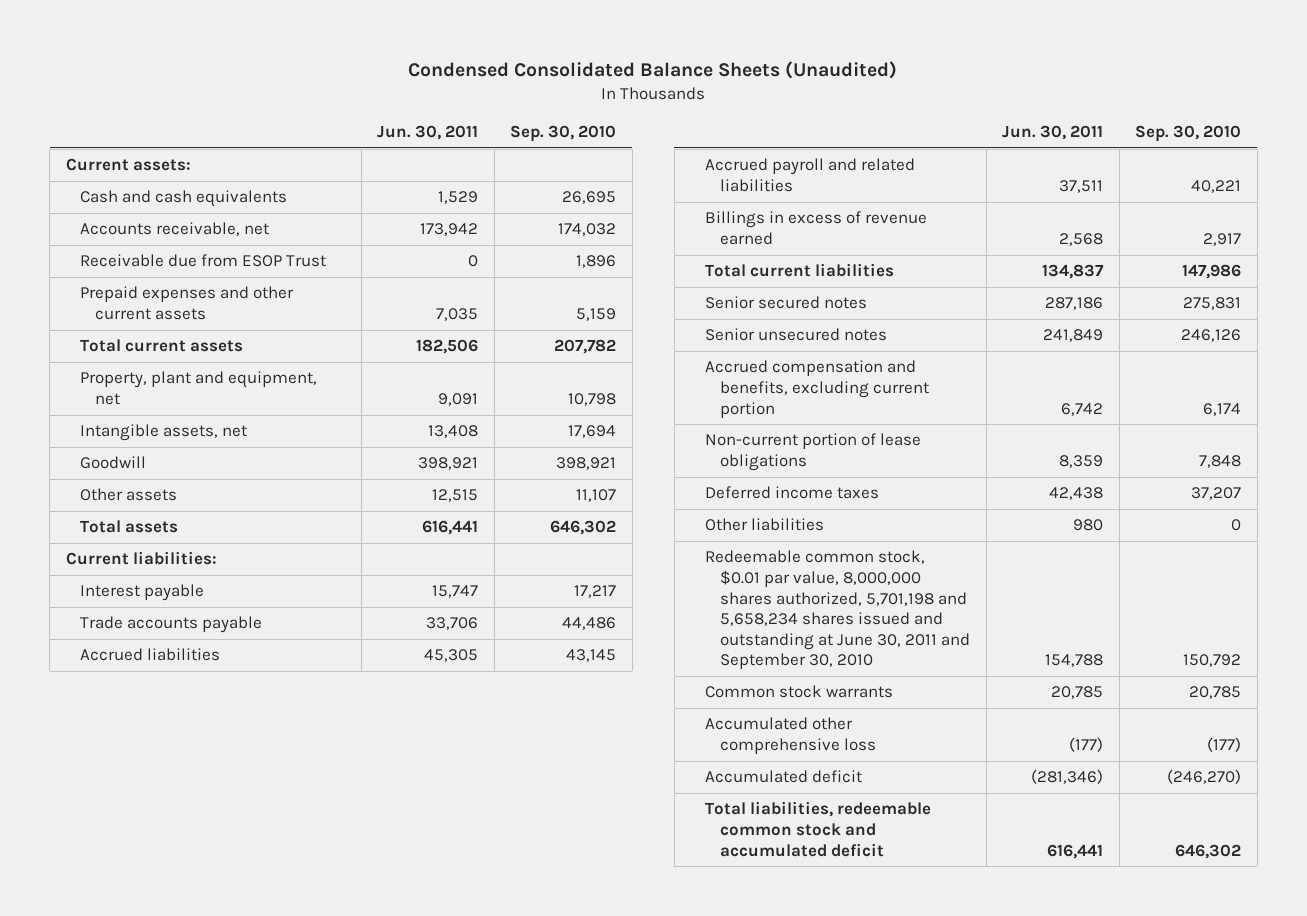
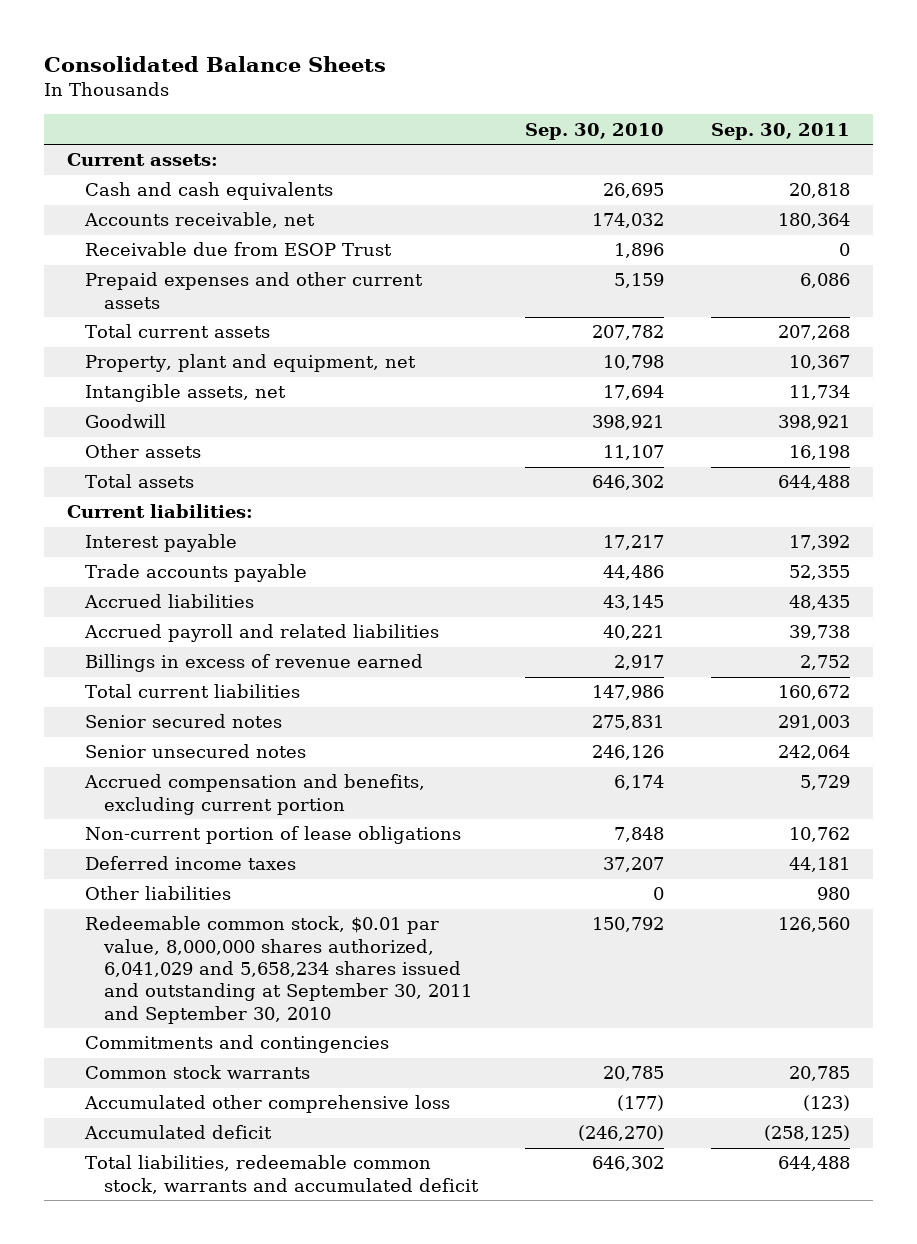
- Condensed Consolidated Balance Sheets (Unaudited)
+ Consolidated Balance Sheets
- | Jun. 30, 2011 | Sep. 30, 2010
+ | Sep. 30, 2010 | Sep. 30, 2011
- Redeemable common stock, $0.01 par value, 8,000,000 shares authorized, 5,701,198 and 5,658,234 shares issued and outstanding at June 30, 2011 and September 30, 2010 | 154,788 | 150,792
+ Redeemable common stock, $0.01 par value, 8,000,000 shares authorized, 6,041,029 and 5,658,234 shares issued and outstanding at September 30, 2011 and September 30, 2010 | 150,792 | 126,560
+ Commitments and contingencies
- Total liabilities, redeemable common stock and accumulated deficit | 616,441 | 646,302
+ Total liabilities, redeemable common stock, warrants and accumulated deficit | 646,302 | 644,488

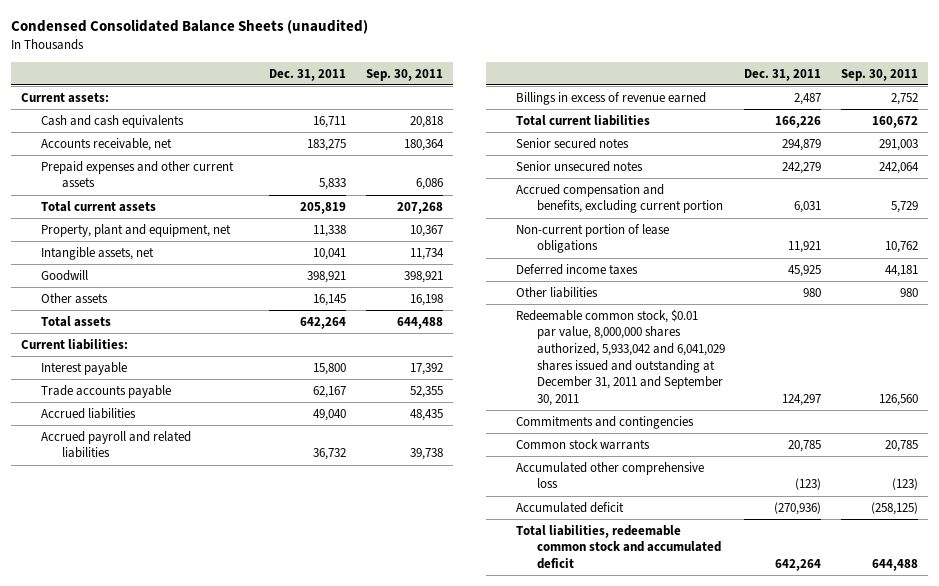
- Consolidated Balance Sheets
+ Condensed Consolidated Balance Sheets (unaudited)
- | Sep. 30, 2010 | Sep. 30, 2011
+ | Dec. 31, 2011 | Sep. 30, 2011
- Receivable due from ESOP Trust | 1,896 | 0
- Redeemable common stock, $0.01 par value, 8,000,000 shares authorized, 6,041,029 and 5,658,234 shares issued and outstanding at September 30, 2011 and September 30, 2010 | 150,792 | 126,560
+ Redeemable common stock, $0.01 par value, 8,000,000 shares authorized, 5,933,042 and 6,041,029 shares issued and outstanding at December 31, 2011 and September 30, 2011 | 124,297 | 126,560
- Total liabilities, redeemable common stock, warrants and accumulated deficit | 646,302 | 644,488
+ Total liabilities, redeemable common stock and accumulated deficit | 642,264 | 644,488

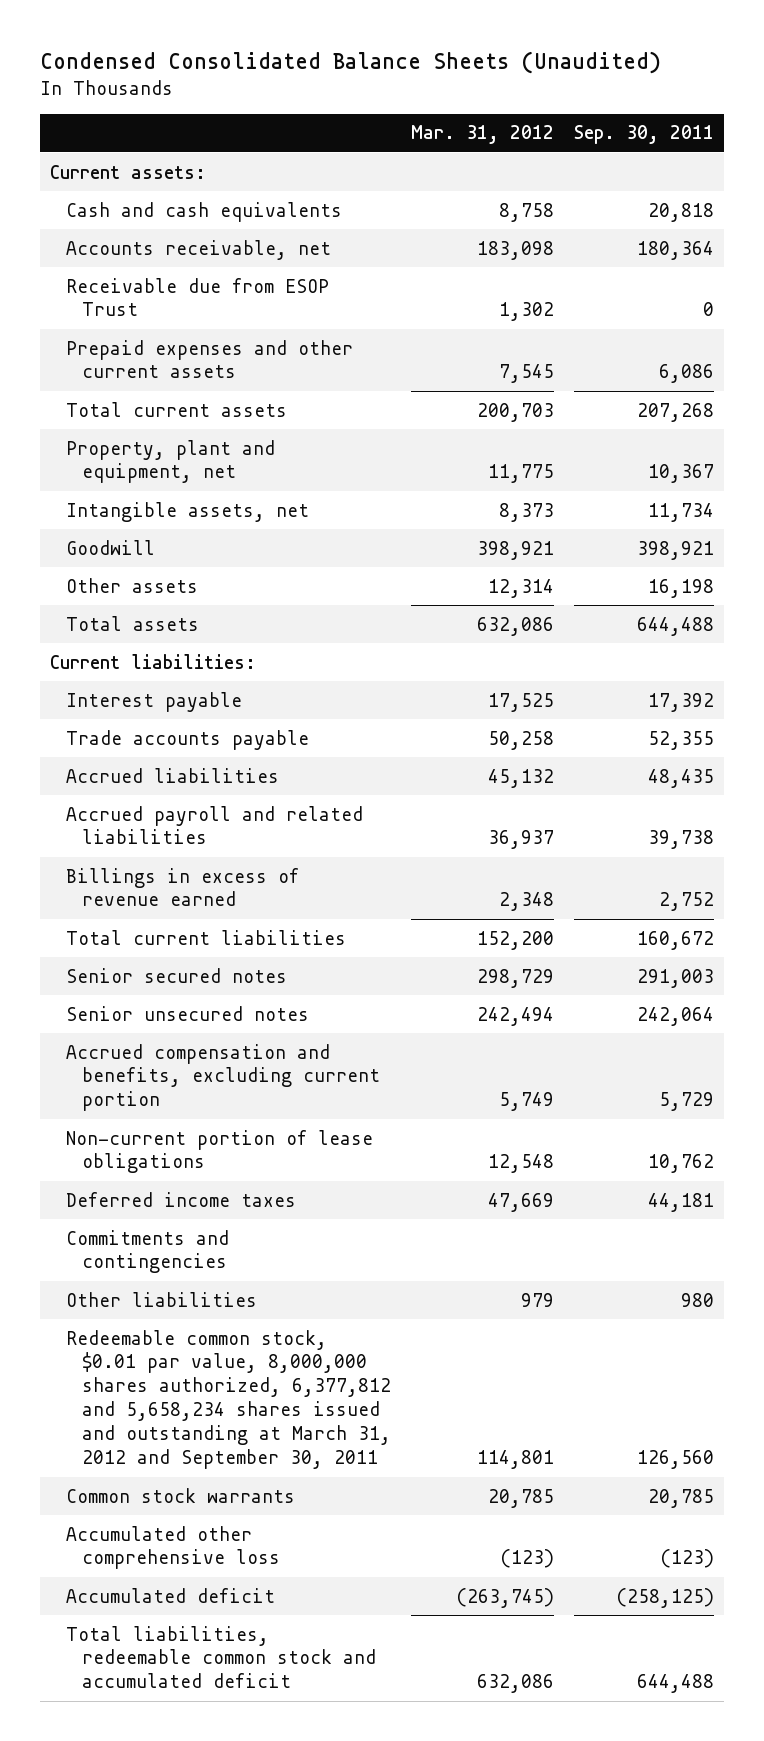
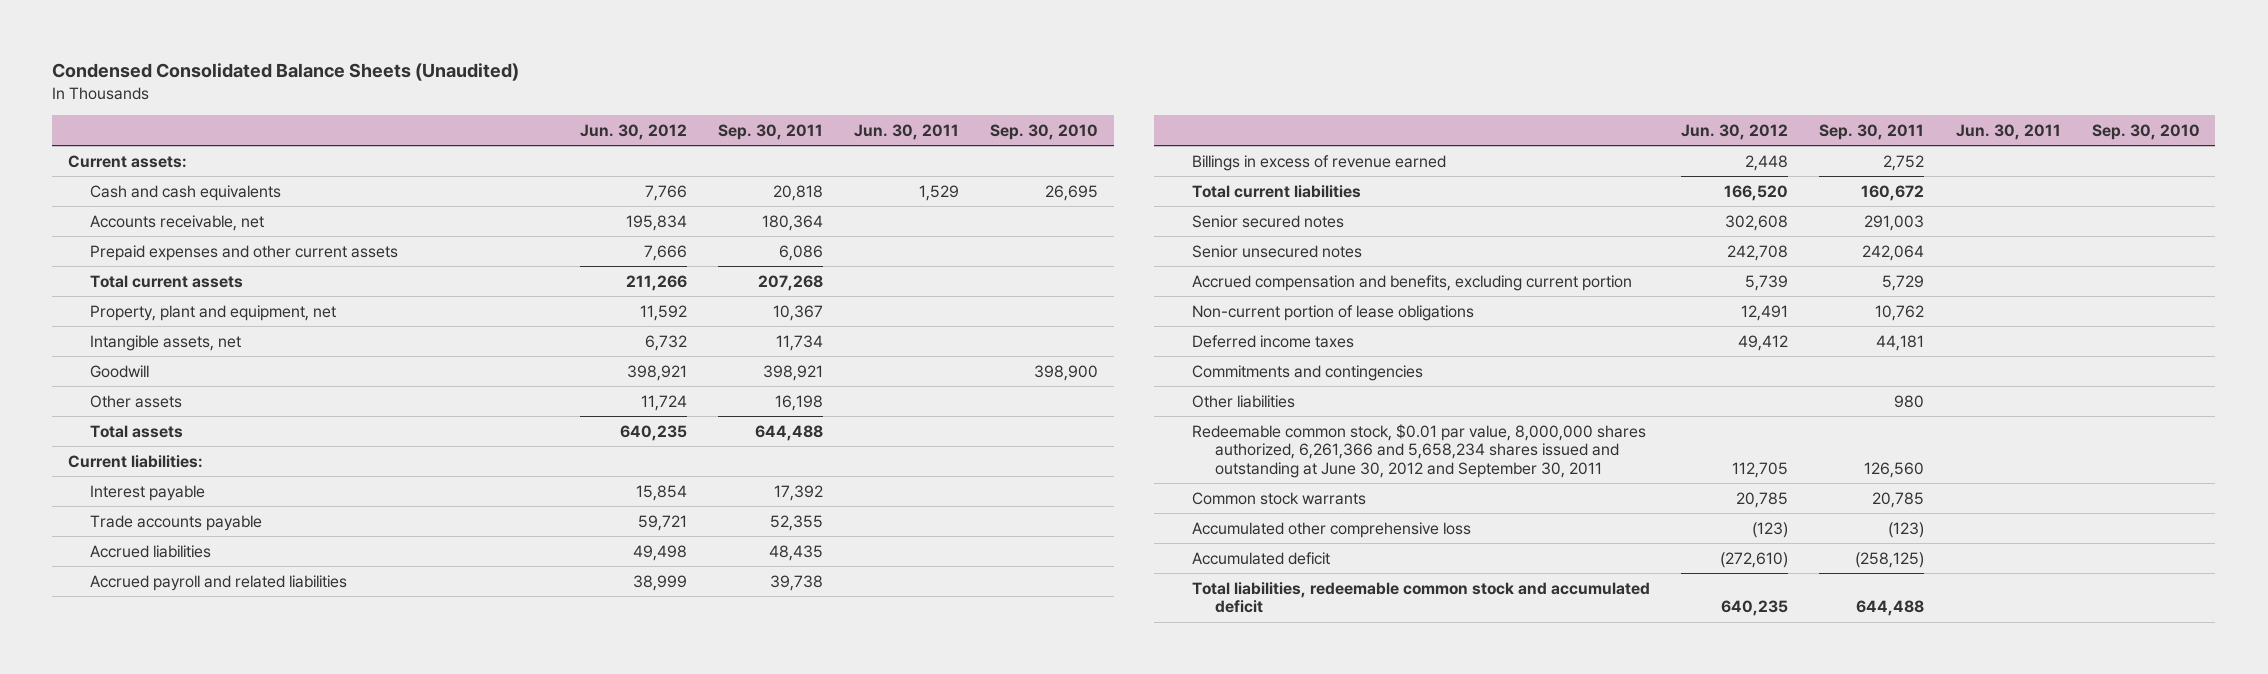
- | Mar. 31, 2012 | Sep. 30, 2011
+ | Jun. 30, 2012 | Sep. 30, 2011 | Jun. 30, 2011 | Sep. 30, 2010
- Receivable due from ESOP Trust | 1,302 | 0
- Redeemable common stock, $0.01 par value, 8,000,000 shares authorized, 6,377,812 and 5,658,234 shares issued and outstanding at March 31, 2012 and September 30, 2011 | 114,801 | 126,560
+ Redeemable common stock, $0.01 par value, 8,000,000 shares authorized, 6,261,366 and 5,658,234 shares issued and outstanding at June 30, 2012 and September 30, 2011 | 112,705 | 126,560 | |

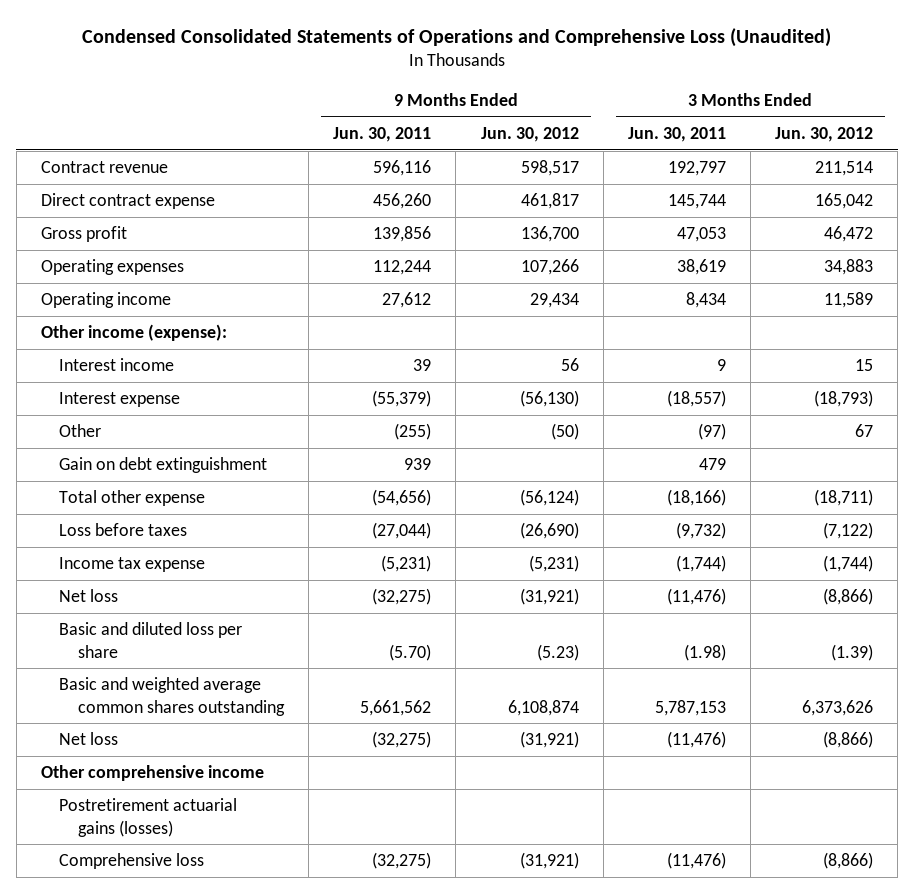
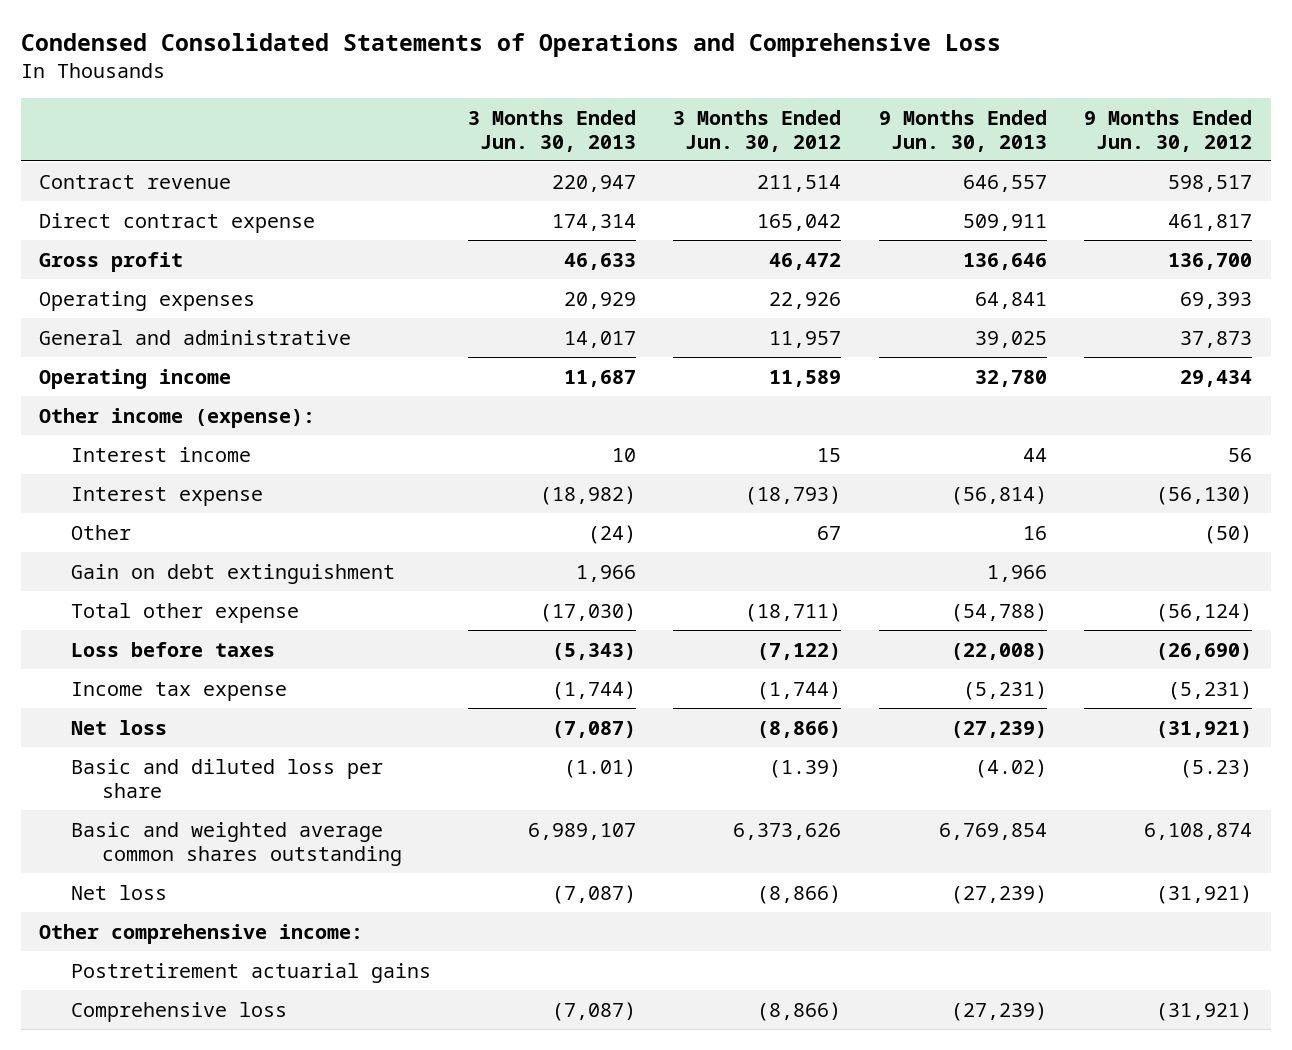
- Condensed Consolidated Statements of Operations and Comprehensive Loss (Unaudited)
+ Condensed Consolidated Statements of Operations and Comprehensive Loss
- | 9 Months Ended Jun. 30, 2011 | 9 Months Ended Jun. 30, 2012 | 3 Months Ended Jun. 30, 2011 | 3 Months Ended Jun. 30, 2012
+ | 3 Months Ended Jun. 30, 2013 | 3 Months Ended Jun. 30, 2012 | 9 Months Ended Jun. 30, 2013 | 9 Months Ended Jun. 30, 2012
- Operating expenses | 112,244 | 107,266 | 38,619 | 34,883
+ Operating expenses | 20,929 | 22,926 | 64,841 | 69,393
+ General and administrative | 14,017 | 11,957 | 39,025 | 37,873
- Other comprehensive income
- Postretirement actuarial gains (losses)
+ Other comprehensive income:
+ Postretirement actuarial gains

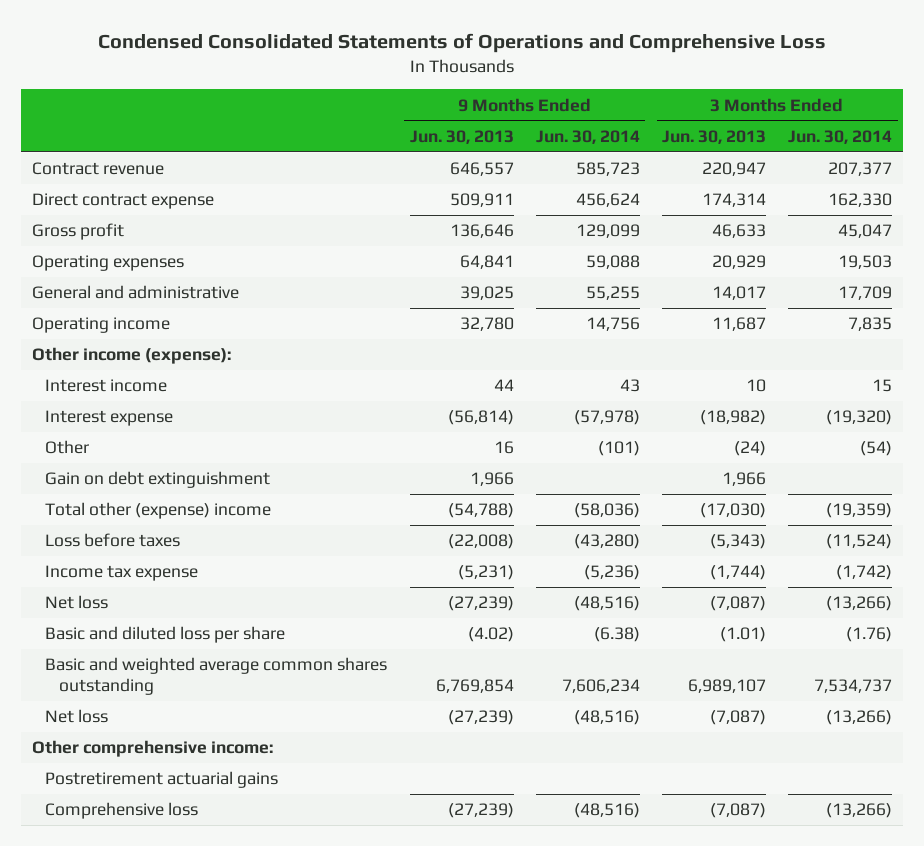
- | 3 Months Ended Jun. 30, 2013 | 3 Months Ended Jun. 30, 2012 | 9 Months Ended Jun. 30, 2013 | 9 Months Ended Jun. 30, 2012
+ | 9 Months Ended Jun. 30, 2013 | 9 Months Ended Jun. 30, 2014 | 3 Months Ended Jun. 30, 2013 | 3 Months Ended Jun. 30, 2014
- Total other expense | (17,030) | (18,711) | (54,788) | (56,124)
+ Total other (expense) income | (54,788) | (58,036) | (17,030) | (19,359)

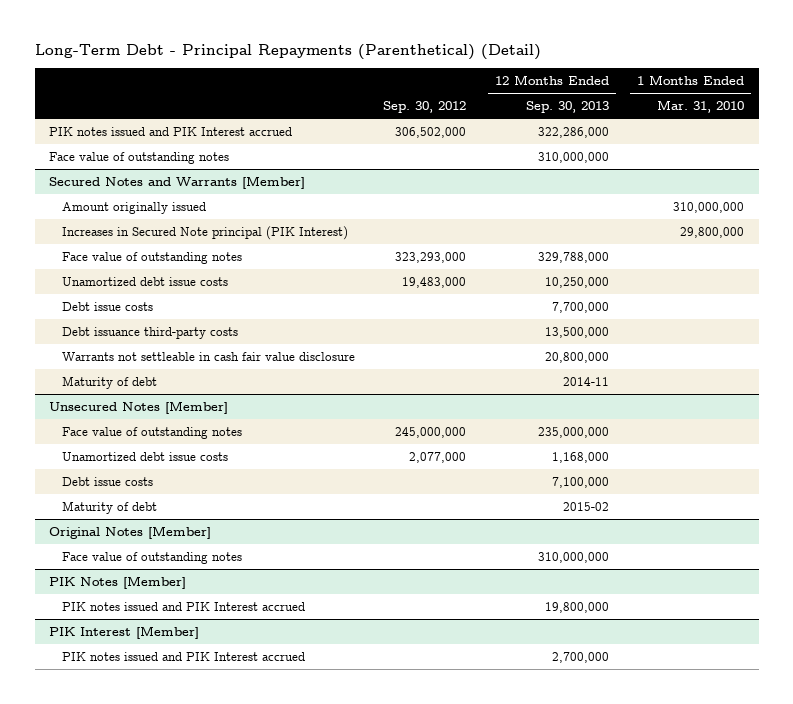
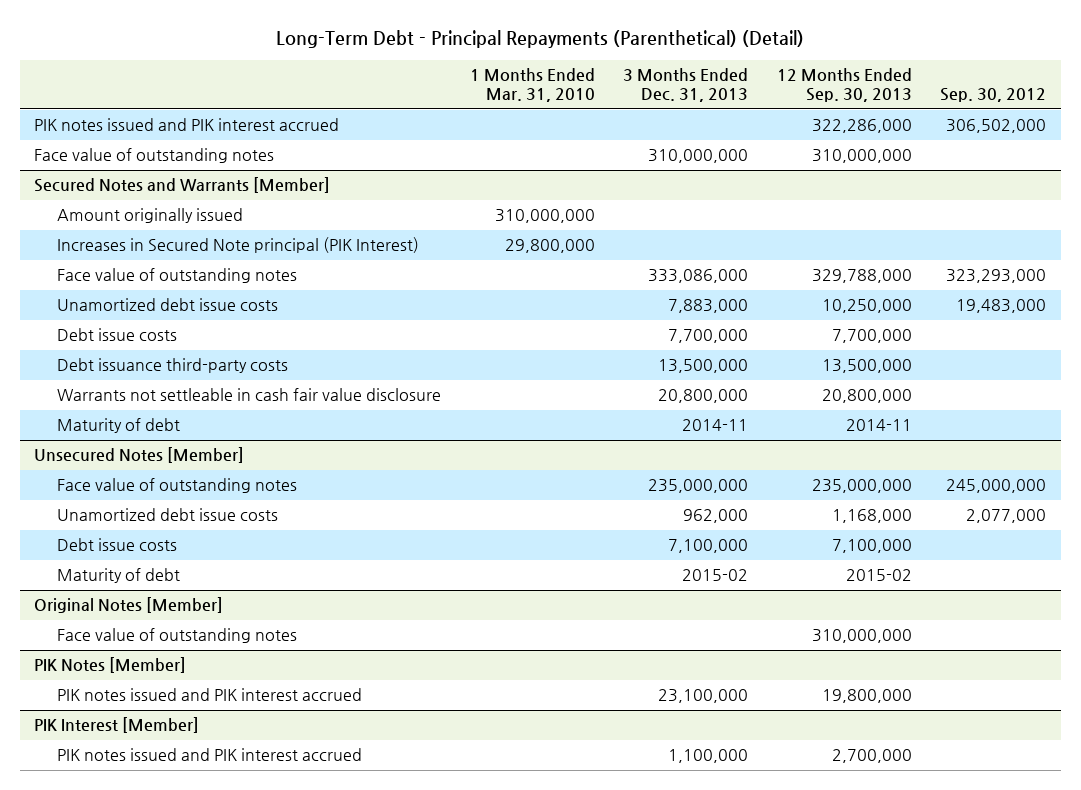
- | Sep. 30, 2012 | 12 Months Ended Sep. 30, 2013 | 1 Months Ended Mar. 31, 2010
+ | 1 Months Ended Mar. 31, 2010 | 3 Months Ended Dec. 31, 2013 | 12 Months Ended Sep. 30, 2013 | Sep. 30, 2012
- PIK notes issued and PIK Interest accrued | 306,502,000 | 322,286,000 |
+ PIK notes issued and PIK interest accrued | | | 322,286,000 | 306,502,000
@ PIK Notes [Member]
- PIK notes issued and PIK Interest accrued | | 19,800,000 |
+ PIK notes issued and PIK interest accrued | | 23,100,000 | 19,800,000 |
@ PIK Interest [Member]
- PIK notes issued and PIK Interest accrued | | 2,700,000 |
+ PIK notes issued and PIK interest accrued | | 1,100,000 | 2,700,000 |

